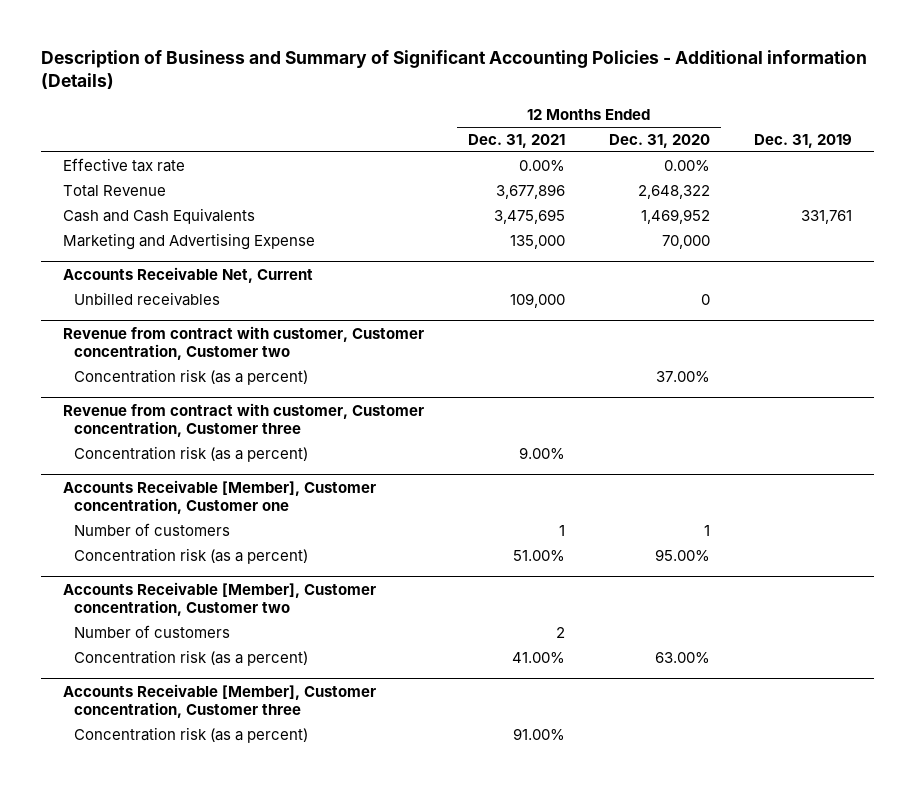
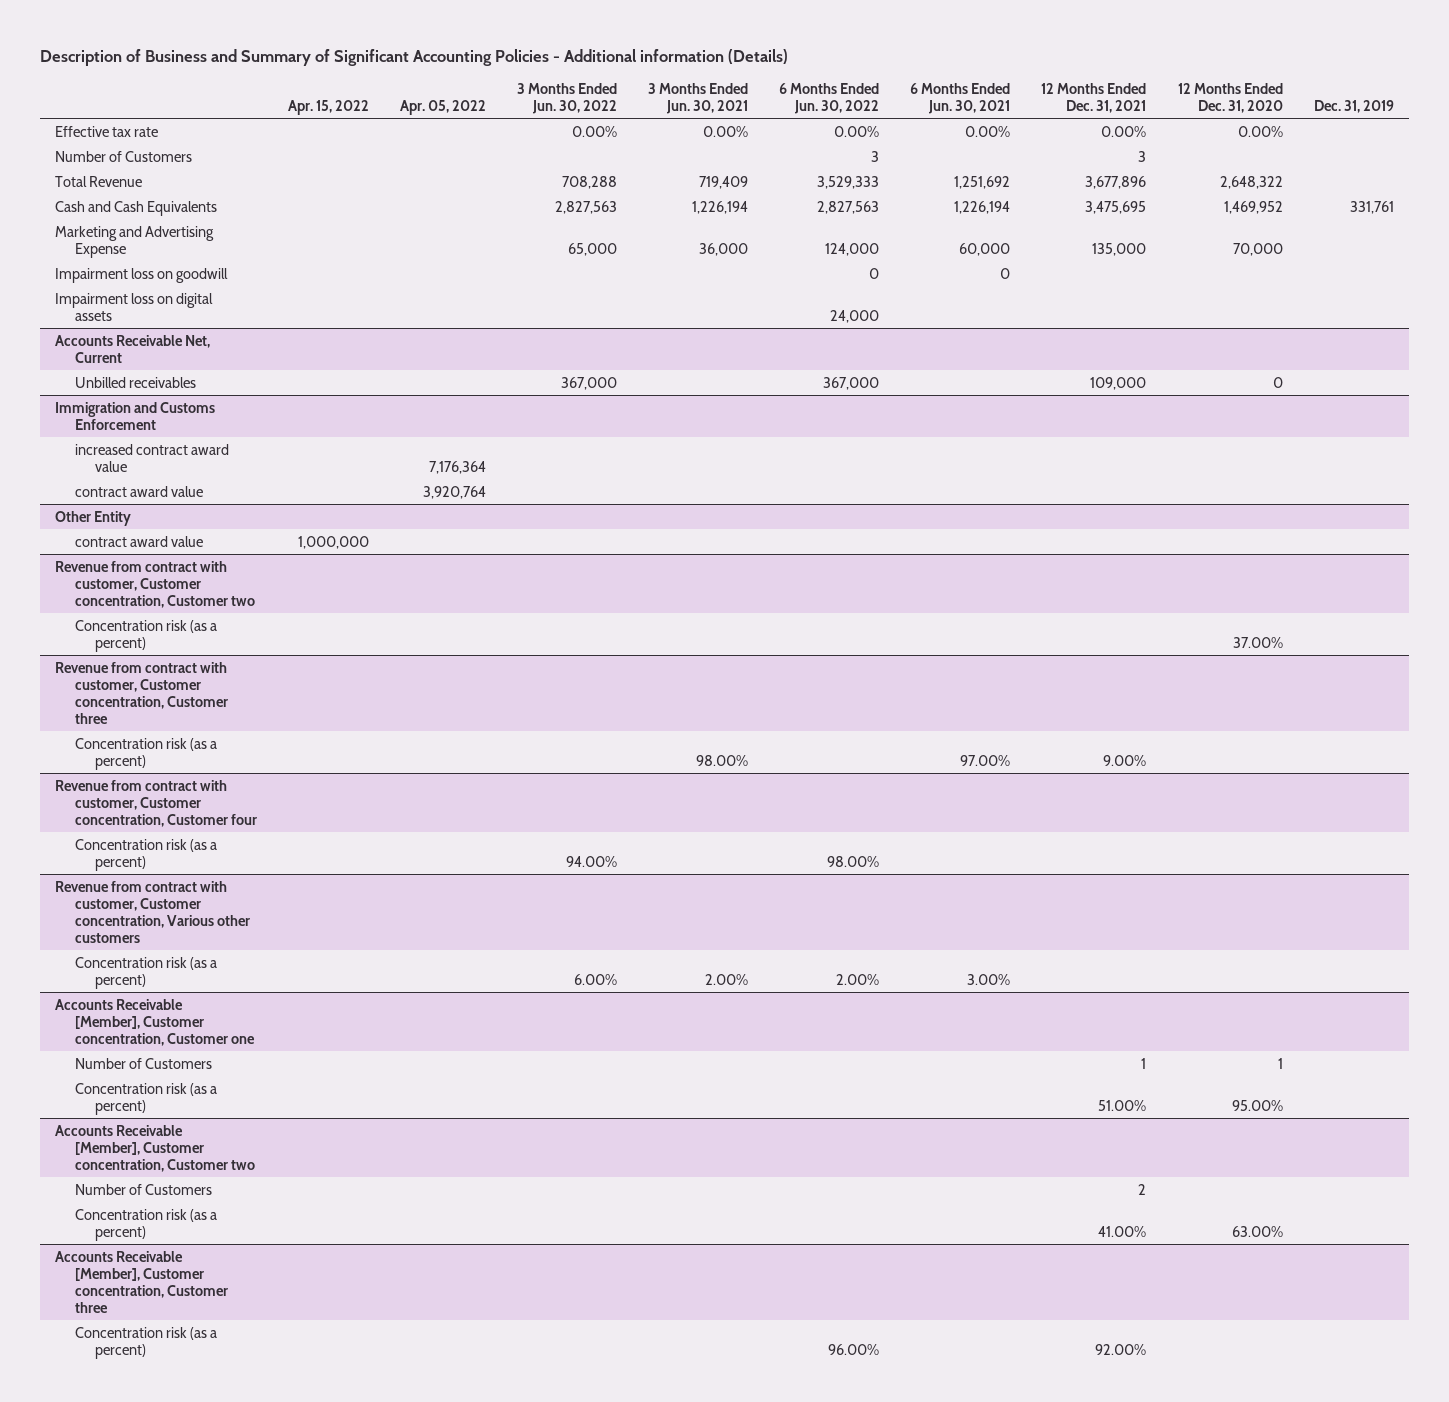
- | 12 Months Ended Dec. 31, 2021 | 12 Months Ended Dec. 31, 2020 | Dec. 31, 2019
+ | Apr. 15, 2022 | Apr. 05, 2022 | 3 Months Ended Jun. 30, 2022 | 3 Months Ended Jun. 30, 2021 | 6 Months Ended Jun. 30, 2022 | 6 Months Ended Jun. 30, 2021 | 12 Months Ended Dec. 31, 2021 | 12 Months Ended Dec. 31, 2020 | Dec. 31, 2019
+ Number of Customers | | | | | 3 | | 3 | |
+ Impairment loss on goodwill | | | | | 0 | 0 | | |
+ Impairment loss on digital assets | | | | | 24,000 | | | |
+ Immigration and Customs Enforcement
+ increased contract award value | | 7,176,364 | | | | | | |
+ contract award value | | 3,920,764 | | | | | | |
+ Other Entity
+ contract award value | 1,000,000 | | | | | | | |
+ Revenue from contract with customer, Customer concentration, Customer four
+ Concentration risk (as a percent) | | | 94.00% | | 98.00% | | | |
+ Revenue from contract with customer, Customer concentration, Various other customers
+ Concentration risk (as a percent) | | | 6.00% | 2.00% | 2.00% | 3.00% | | |
@ Accounts Receivable [Member], Customer concentration, Customer one
- Number of customers | 1 | 1 |
+ Number of Customers | | | | | | | 1 | 1 |
@ Accounts Receivable [Member], Customer concentration, Customer two
- Number of customers | 2 | |
+ Number of Customers | | | | | | | 2 | |
@ Accounts Receivable [Member], Customer concentration, Customer three
- Concentration risk (as a percent) | 91.00% | |
+ Concentration risk (as a percent) | | | | | 96.00% | | 92.00% | |

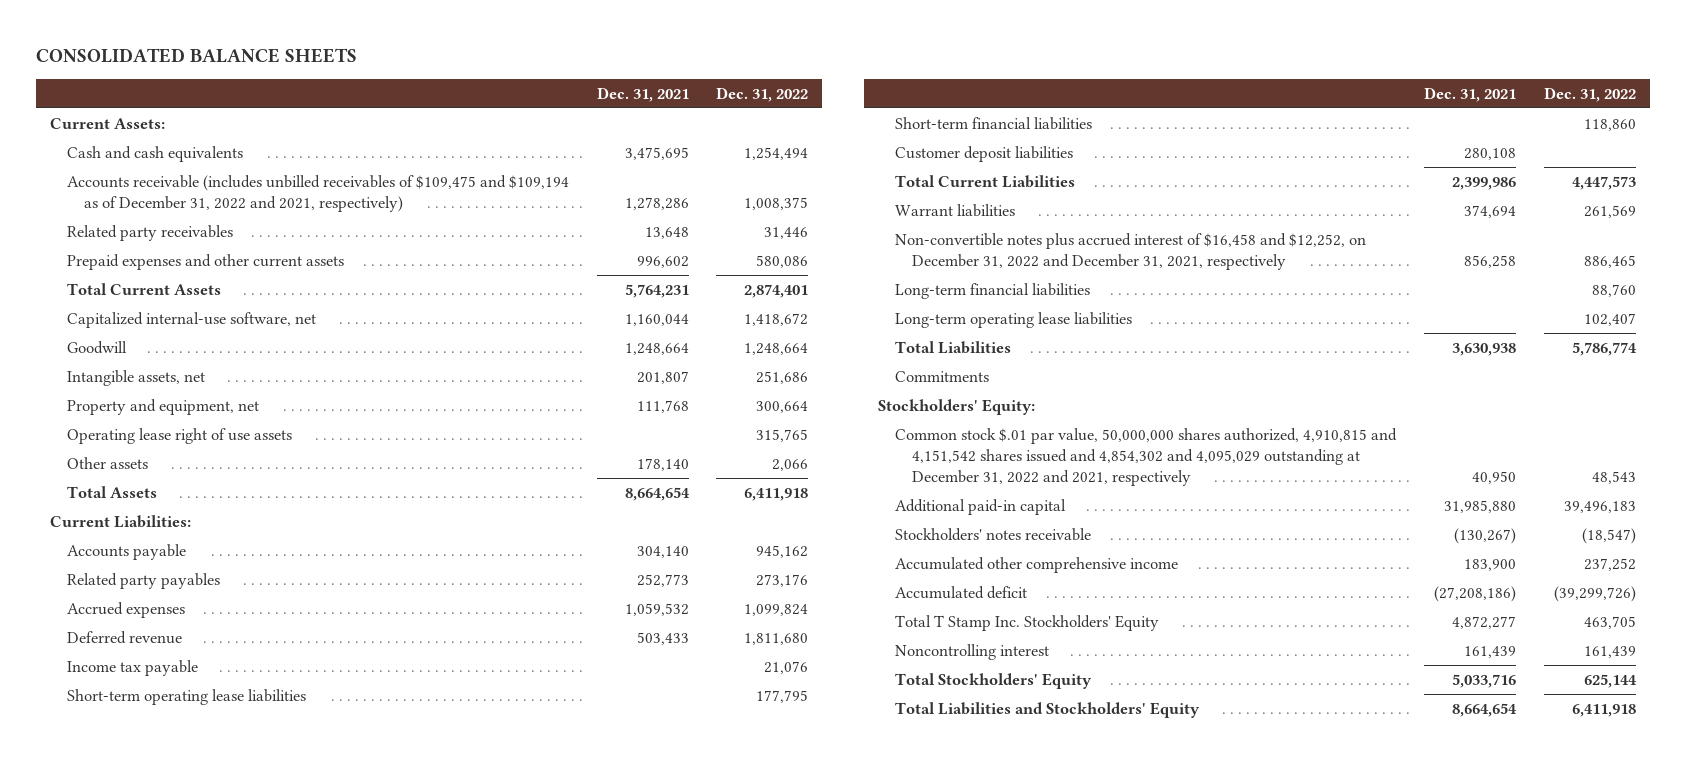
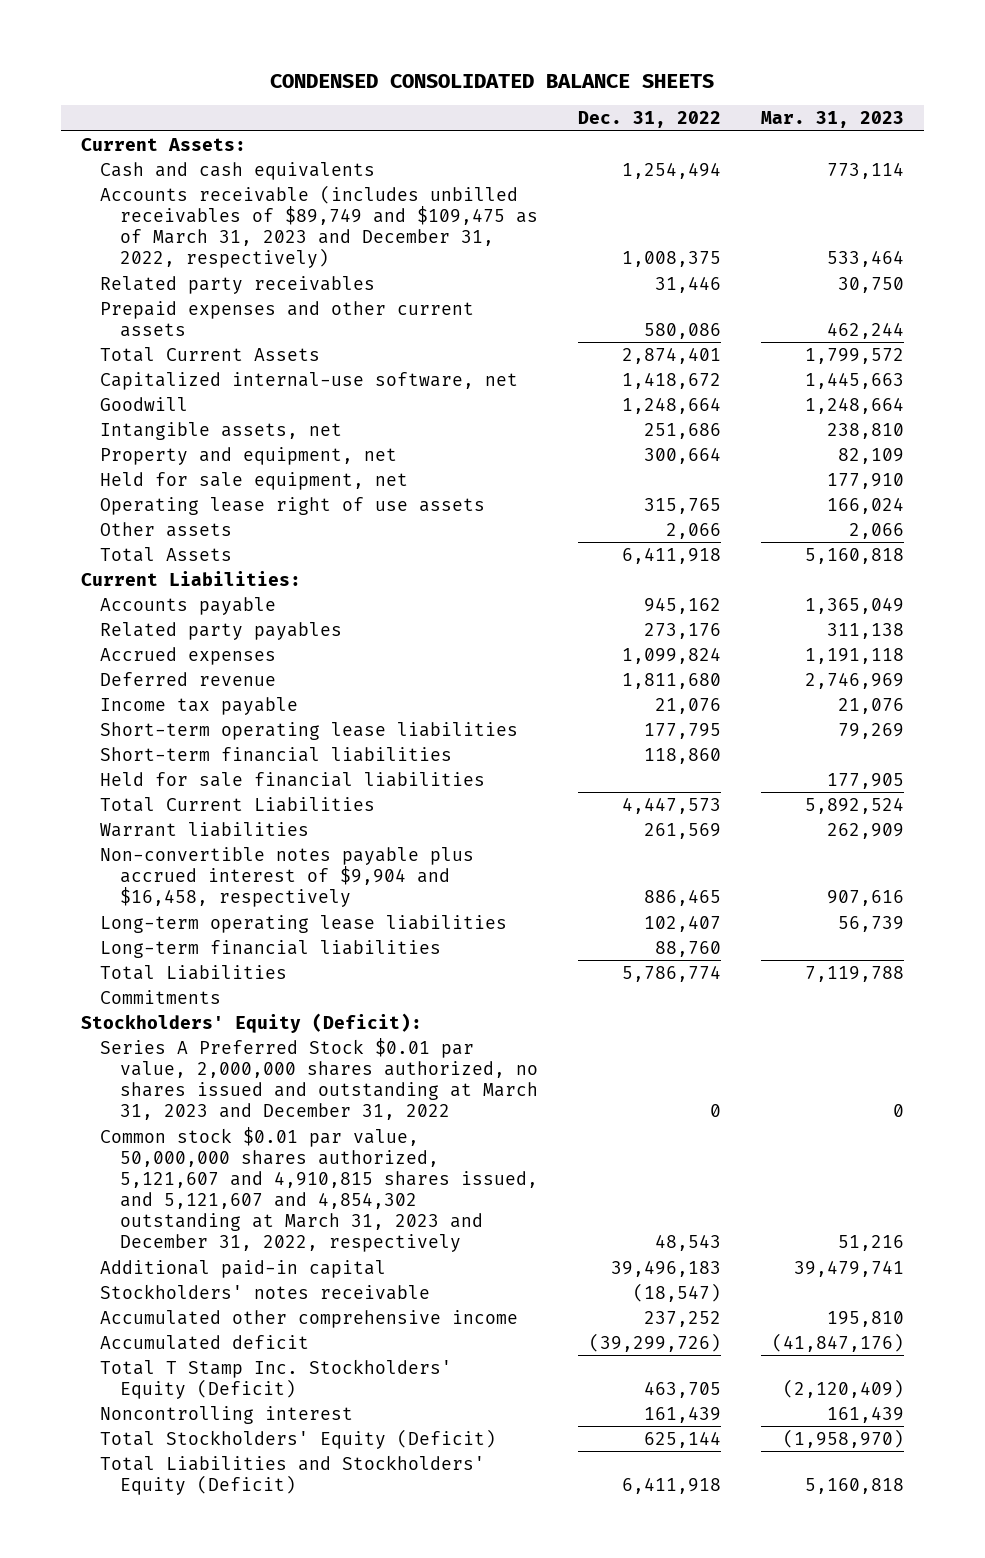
- CONSOLIDATED BALANCE SHEETS
+ CONDENSED CONSOLIDATED BALANCE SHEETS
- | Dec. 31, 2021 | Dec. 31, 2022
+ | Dec. 31, 2022 | Mar. 31, 2023
- Accounts receivable (includes unbilled receivables of $109,475 and $109,194 as of December 31, 2022 and 2021, respectively) | 1,278,286 | 1,008,375
+ Accounts receivable (includes unbilled receivables of $89,749 and $109,475 as of March 31, 2023 and December 31, 2022, respectively) | 1,008,375 | 533,464
+ Held for sale equipment, net | | 177,910
- Customer deposit liabilities | 280,108 |
+ Held for sale financial liabilities | | 177,905
- Non-convertible notes plus accrued interest of $16,458 and $12,252, on December 31, 2022 and December 31, 2021, respectively | 856,258 | 886,465
+ Non-convertible notes payable plus accrued interest of $9,904 and $16,458, respectively | 886,465 | 907,616
moved down: Long-term financial liabilities | 88,760 |
- Stockholders' Equity:
- Common stock $.01 par value, 50,000,000 shares authorized, 4,910,815 and 4,151,542 shares issued and 4,854,302 and 4,095,029 outstanding at December 31, 2022 and 2021, respectively | 40,950 | 48,543
+ Stockholders' Equity (Deficit):
+ Series A Preferred Stock $0.01 par value, 2,000,000 shares authorized, no shares issued and outstanding at March 31, 2023 and December 31, 2022 | 0 | 0
+ Common stock $0.01 par value, 50,000,000 shares authorized, 5,121,607 and 4,910,815 shares issued, and 5,121,607 and 4,854,302 outstanding at March 31, 2023 and December 31, 2022, respectively | 48,543 | 51,216
- Total T Stamp Inc. Stockholders' Equity | 4,872,277 | 463,705
+ Total T Stamp Inc. Stockholders' Equity (Deficit) | 463,705 | (2,120,409)
- Total Stockholders' Equity | 5,033,716 | 625,144
- Total Liabilities and Stockholders' Equity | 8,664,654 | 6,411,918
+ Total Stockholders' Equity (Deficit) | 625,144 | (1,958,970)
+ Total Liabilities and Stockholders' Equity (Deficit) | 6,411,918 | 5,160,818

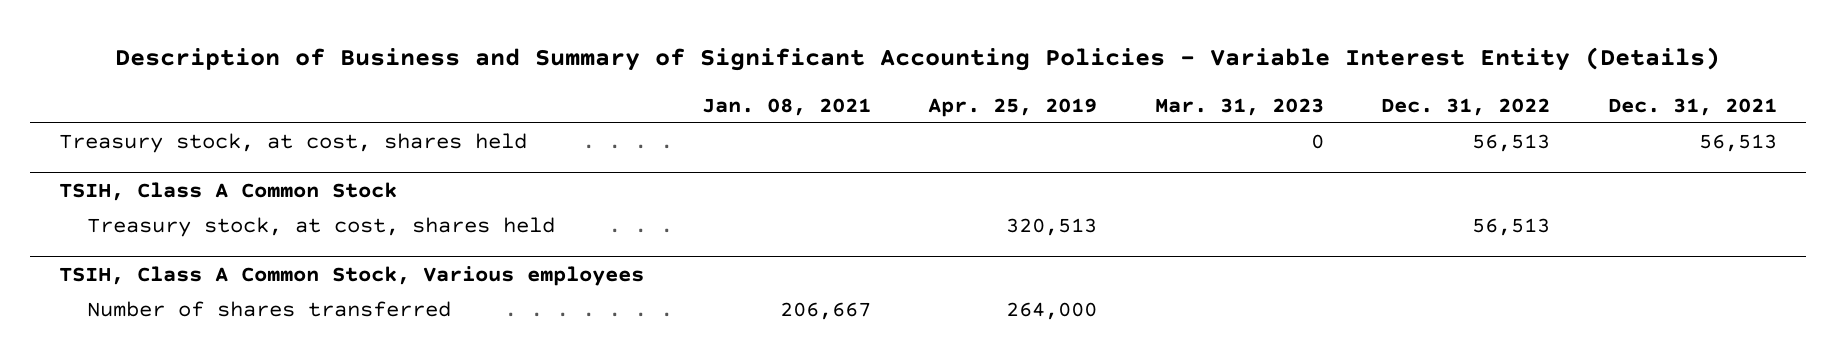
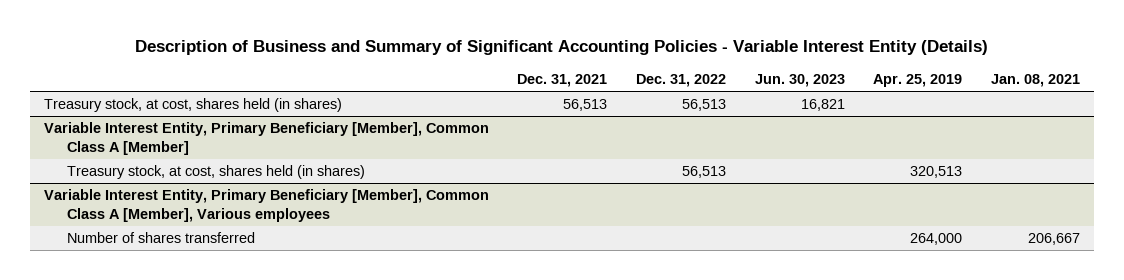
- | Jan. 08, 2021 | Apr. 25, 2019 | Mar. 31, 2023 | Dec. 31, 2022 | Dec. 31, 2021
+ | Dec. 31, 2021 | Dec. 31, 2022 | Jun. 30, 2023 | Apr. 25, 2019 | Jan. 08, 2021
- Treasury stock, at cost, shares held | | | 0 | 56,513 | 56,513
- TSIH, Class A Common Stock
- Treasury stock, at cost, shares held | | 320,513 | | 56,513 |
- TSIH, Class A Common Stock, Various employees
+ Treasury stock, at cost, shares held (in shares) | 56,513 | 56,513 | 16,821 | |
+ Variable Interest Entity, Primary Beneficiary [Member], Common Class A [Member]
+ Treasury stock, at cost, shares held (in shares) | | 56,513 | | 320,513 |
+ Variable Interest Entity, Primary Beneficiary [Member], Common Class A [Member], Various employees

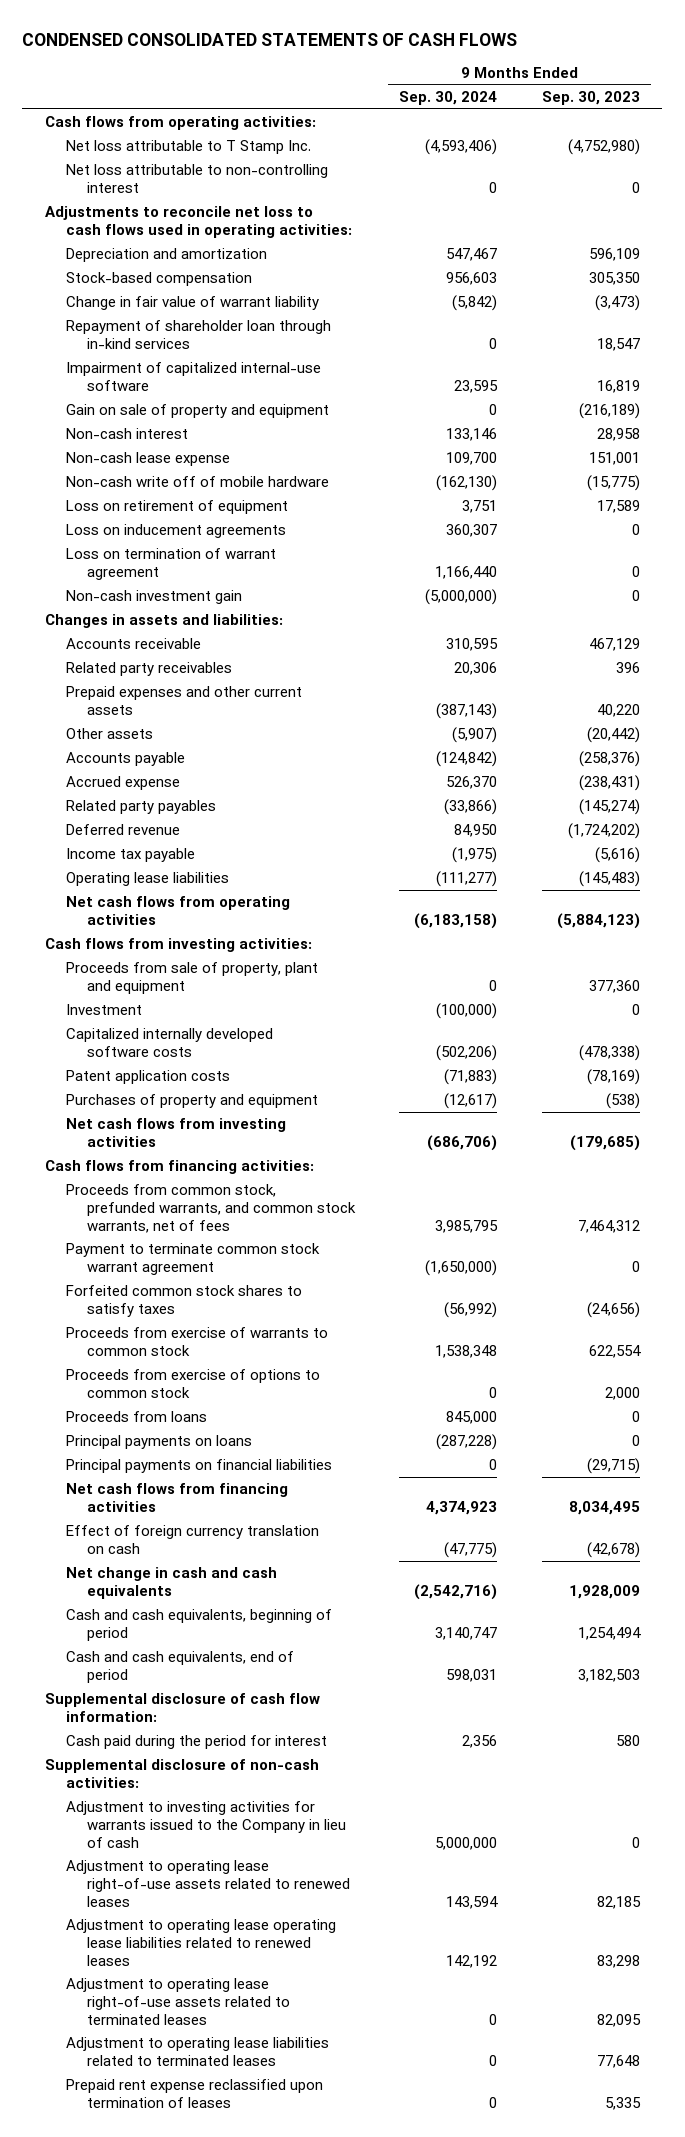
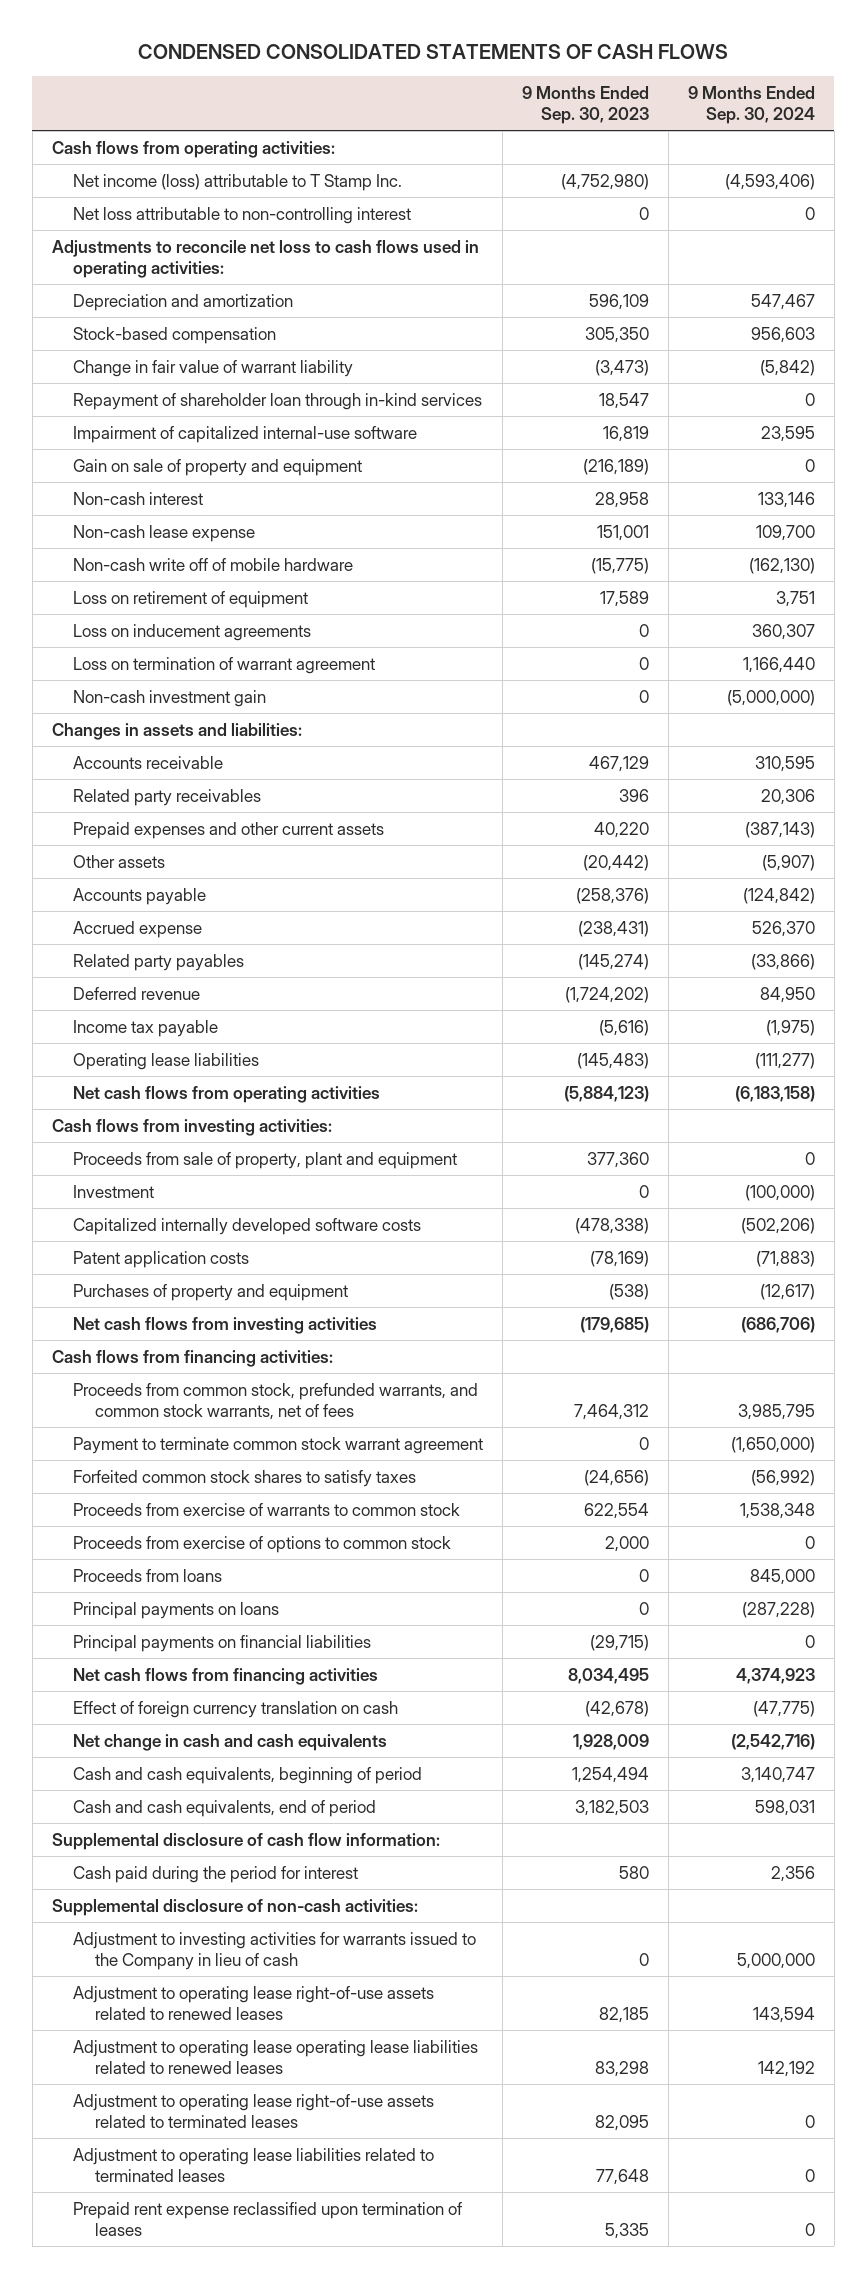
- | 9 Months Ended Sep. 30, 2024 | 9 Months Ended Sep. 30, 2023
+ | 9 Months Ended Sep. 30, 2023 | 9 Months Ended Sep. 30, 2024
- Net loss attributable to T Stamp Inc. | (4,593,406) | (4,752,980)
+ Net income (loss) attributable to T Stamp Inc. | (4,752,980) | (4,593,406)

